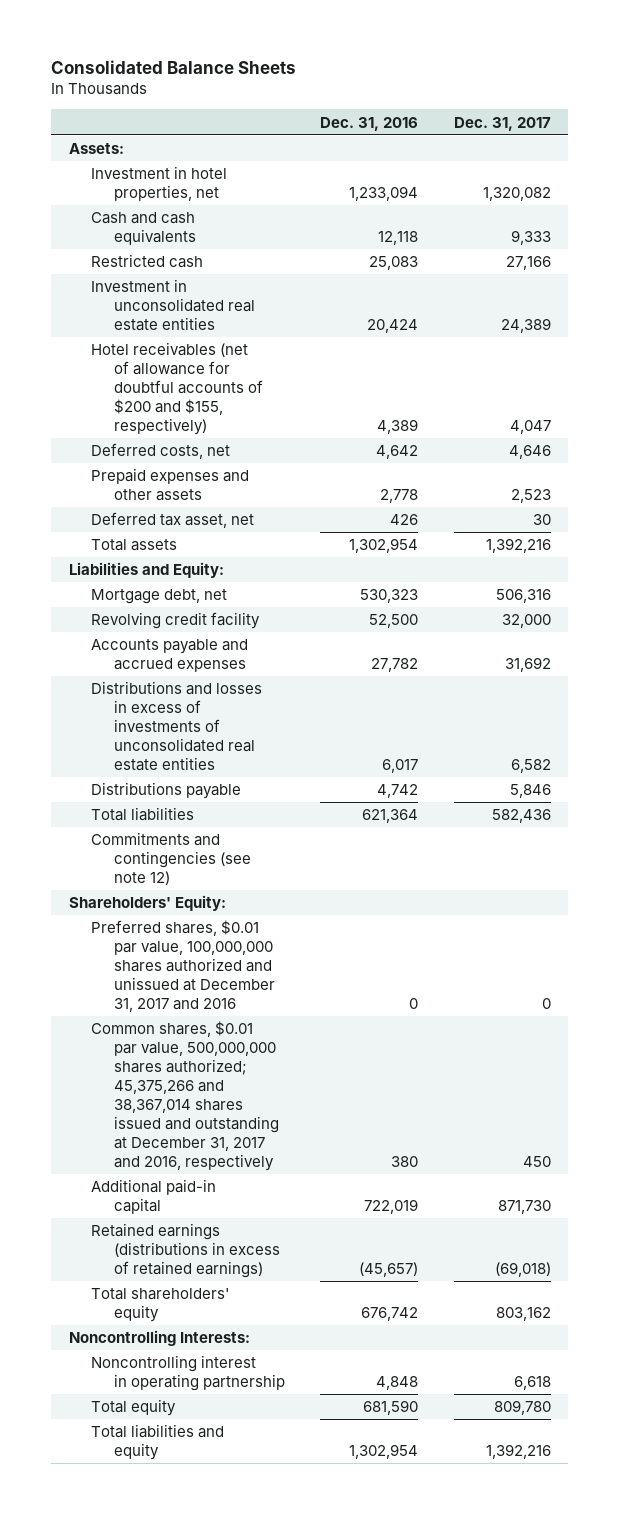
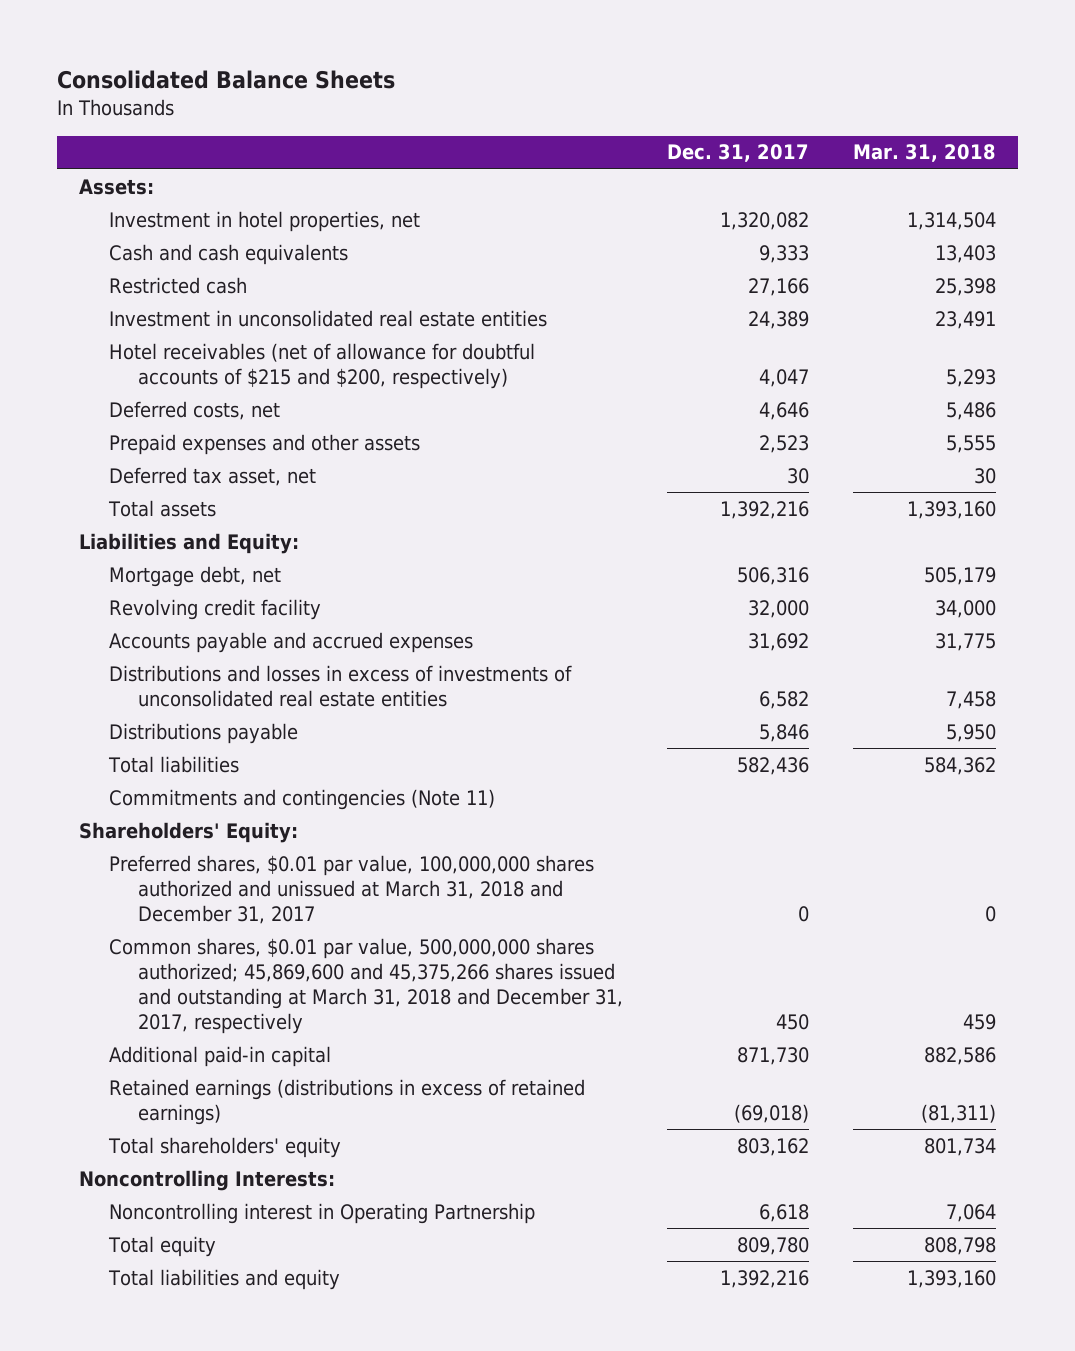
- | Dec. 31, 2016 | Dec. 31, 2017
+ | Dec. 31, 2017 | Mar. 31, 2018
- Hotel receivables (net of allowance for doubtful accounts of $200 and $155, respectively) | 4,389 | 4,047
+ Hotel receivables (net of allowance for doubtful accounts of $215 and $200, respectively) | 4,047 | 5,293
- Commitments and contingencies (see note 12)
+ Commitments and contingencies (Note 11)
- Preferred shares, $0.01 par value, 100,000,000 shares authorized and unissued at December 31, 2017 and 2016 | 0 | 0
- Common shares, $0.01 par value, 500,000,000 shares authorized; 45,375,266 and 38,367,014 shares issued and outstanding at December 31, 2017 and 2016, respectively | 380 | 450
+ Preferred shares, $0.01 par value, 100,000,000 shares authorized and unissued at March 31, 2018 and December 31, 2017 | 0 | 0
+ Common shares, $0.01 par value, 500,000,000 shares authorized; 45,869,600 and 45,375,266 shares issued and outstanding at March 31, 2018 and December 31, 2017, respectively | 450 | 459
- Noncontrolling interest in operating partnership | 4,848 | 6,618
+ Noncontrolling interest in Operating Partnership | 6,618 | 7,064

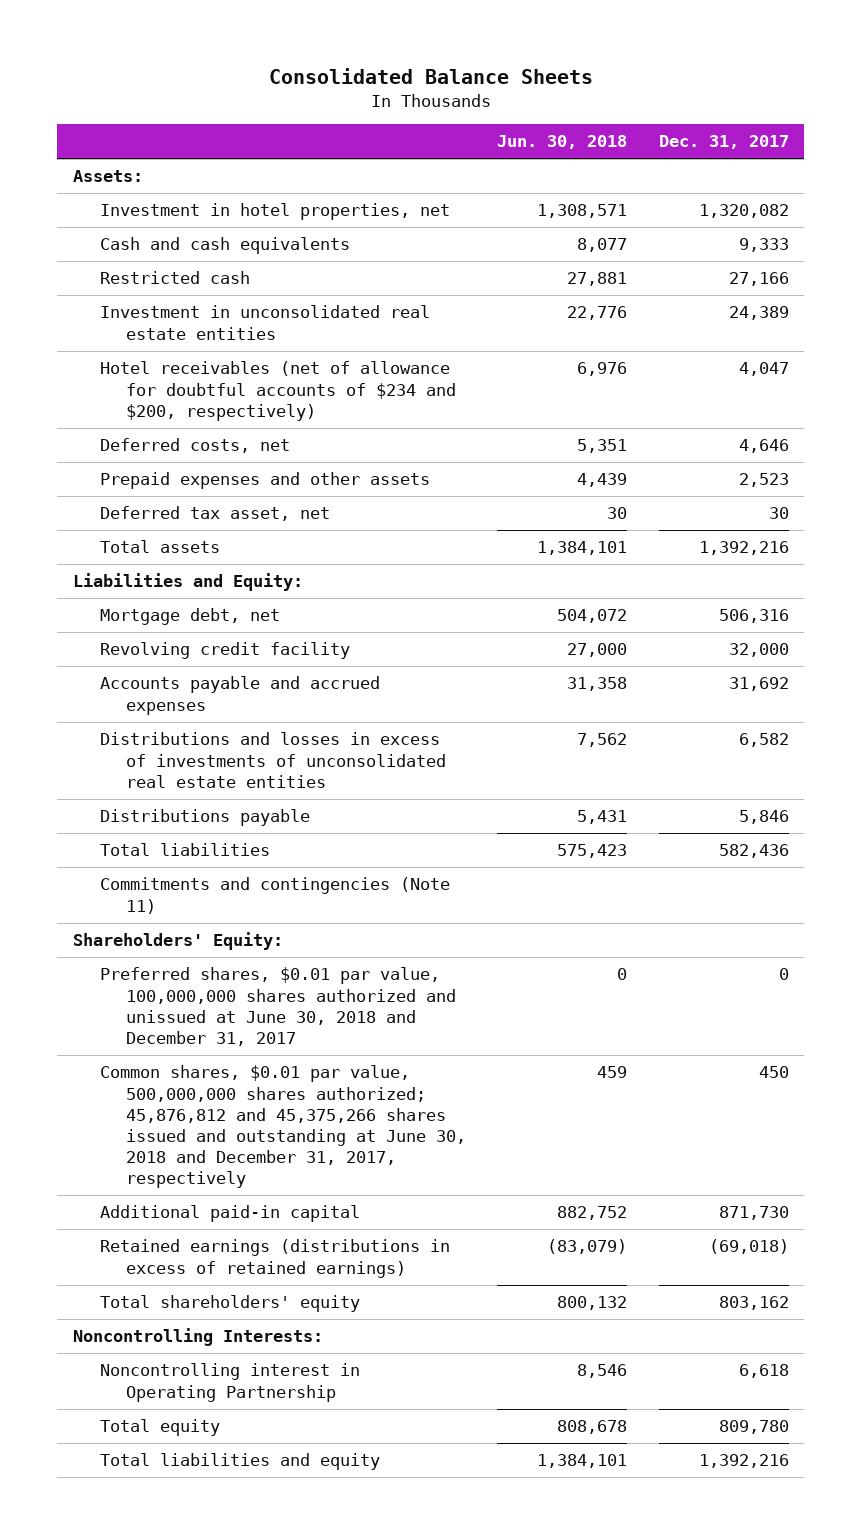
- | Dec. 31, 2017 | Mar. 31, 2018
+ | Jun. 30, 2018 | Dec. 31, 2017
- Hotel receivables (net of allowance for doubtful accounts of $215 and $200, respectively) | 4,047 | 5,293
+ Hotel receivables (net of allowance for doubtful accounts of $234 and $200, respectively) | 6,976 | 4,047
- Preferred shares, $0.01 par value, 100,000,000 shares authorized and unissued at March 31, 2018 and December 31, 2017 | 0 | 0
- Common shares, $0.01 par value, 500,000,000 shares authorized; 45,869,600 and 45,375,266 shares issued and outstanding at March 31, 2018 and December 31, 2017, respectively | 450 | 459
+ Preferred shares, $0.01 par value, 100,000,000 shares authorized and unissued at June 30, 2018 and December 31, 2017 | 0 | 0
+ Common shares, $0.01 par value, 500,000,000 shares authorized; 45,876,812 and 45,375,266 shares issued and outstanding at June 30, 2018 and December 31, 2017, respectively | 459 | 450

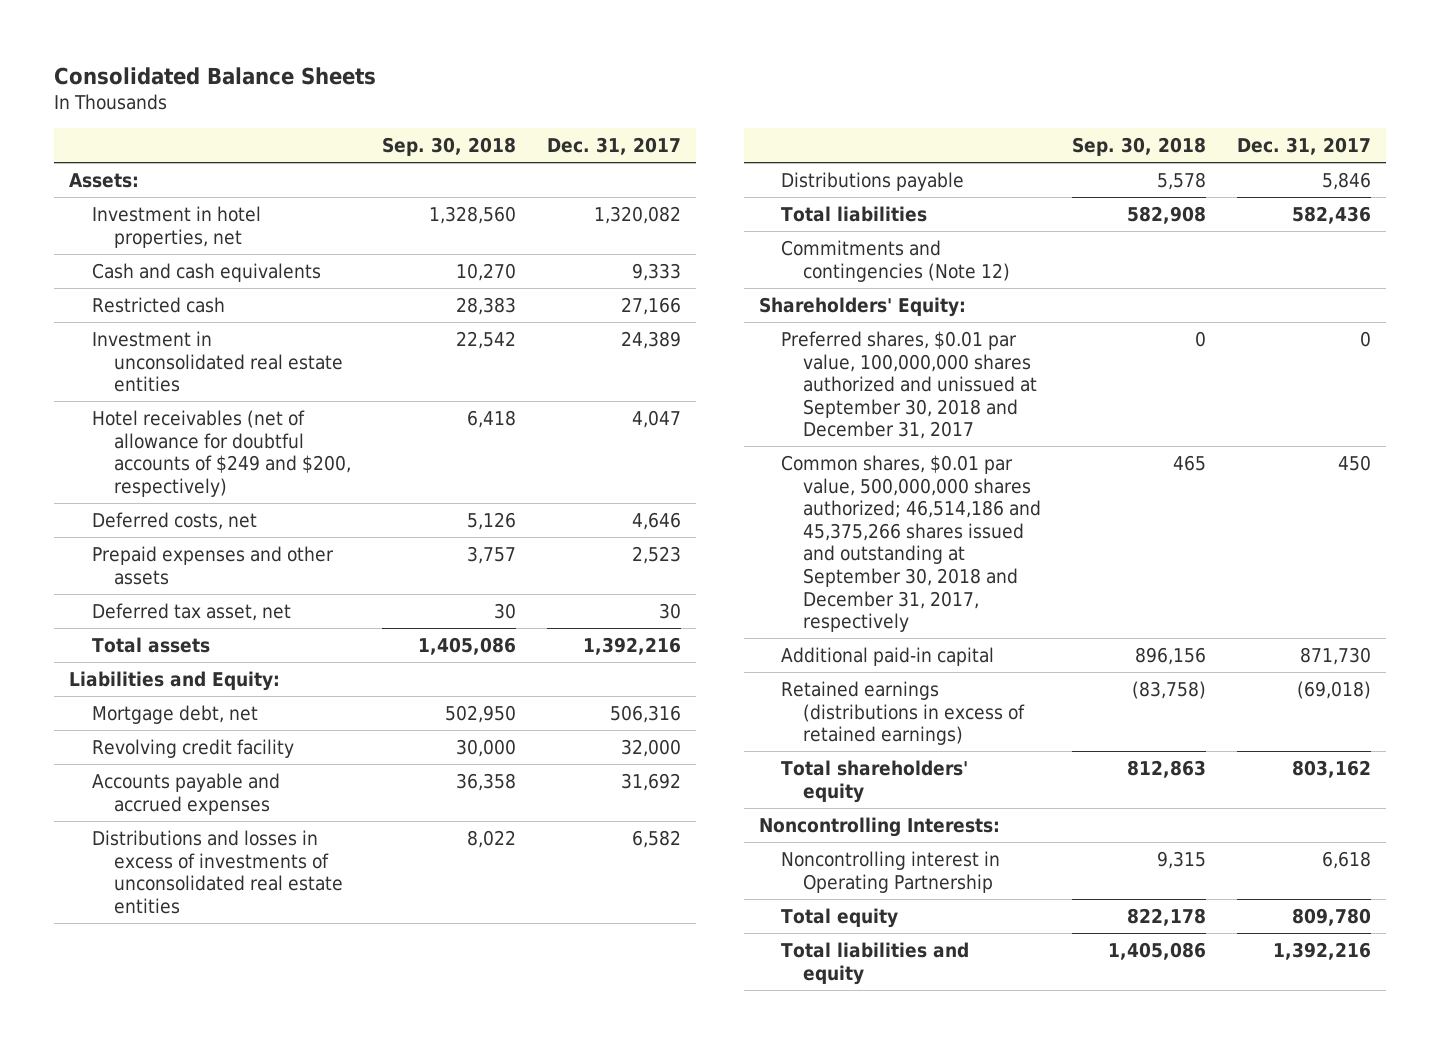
- | Jun. 30, 2018 | Dec. 31, 2017
+ | Sep. 30, 2018 | Dec. 31, 2017
- Hotel receivables (net of allowance for doubtful accounts of $234 and $200, respectively) | 6,976 | 4,047
+ Hotel receivables (net of allowance for doubtful accounts of $249 and $200, respectively) | 6,418 | 4,047
- Commitments and contingencies (Note 11)
+ Commitments and contingencies (Note 12)
- Preferred shares, $0.01 par value, 100,000,000 shares authorized and unissued at June 30, 2018 and December 31, 2017 | 0 | 0
- Common shares, $0.01 par value, 500,000,000 shares authorized; 45,876,812 and 45,375,266 shares issued and outstanding at June 30, 2018 and December 31, 2017, respectively | 459 | 450
+ Preferred shares, $0.01 par value, 100,000,000 shares authorized and unissued at September 30, 2018 and December 31, 2017 | 0 | 0
+ Common shares, $0.01 par value, 500,000,000 shares authorized; 46,514,186 and 45,375,266 shares issued and outstanding at September 30, 2018 and December 31, 2017, respectively | 465 | 450

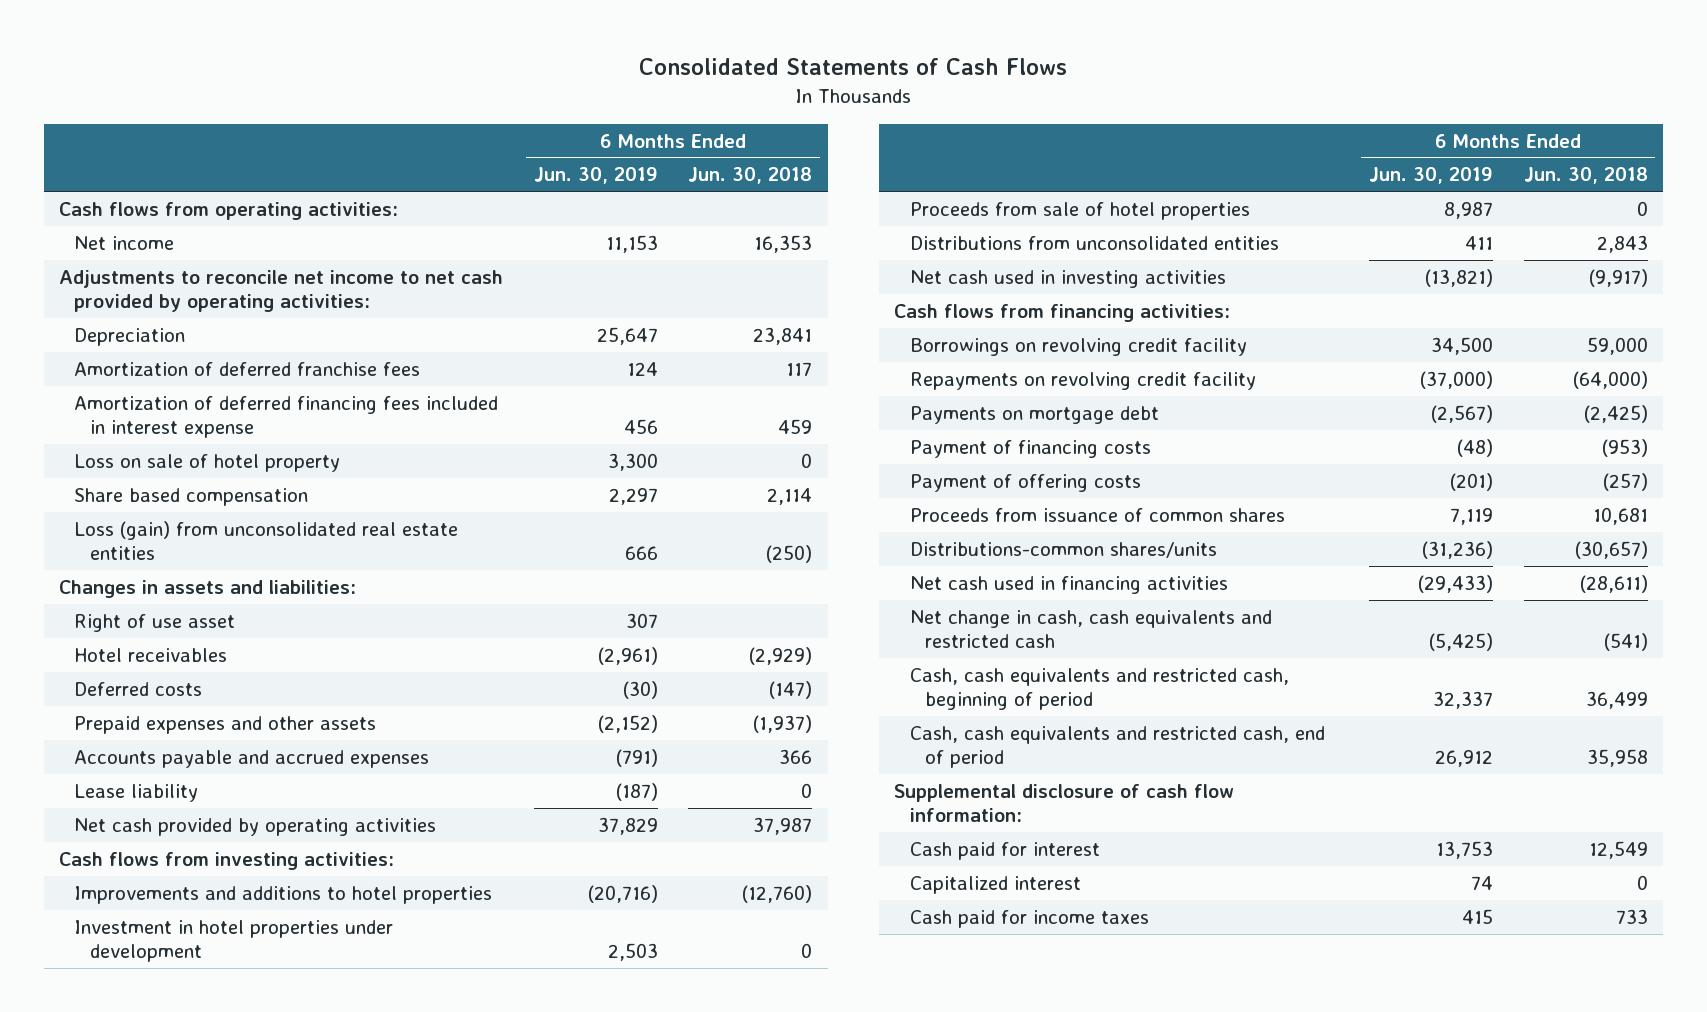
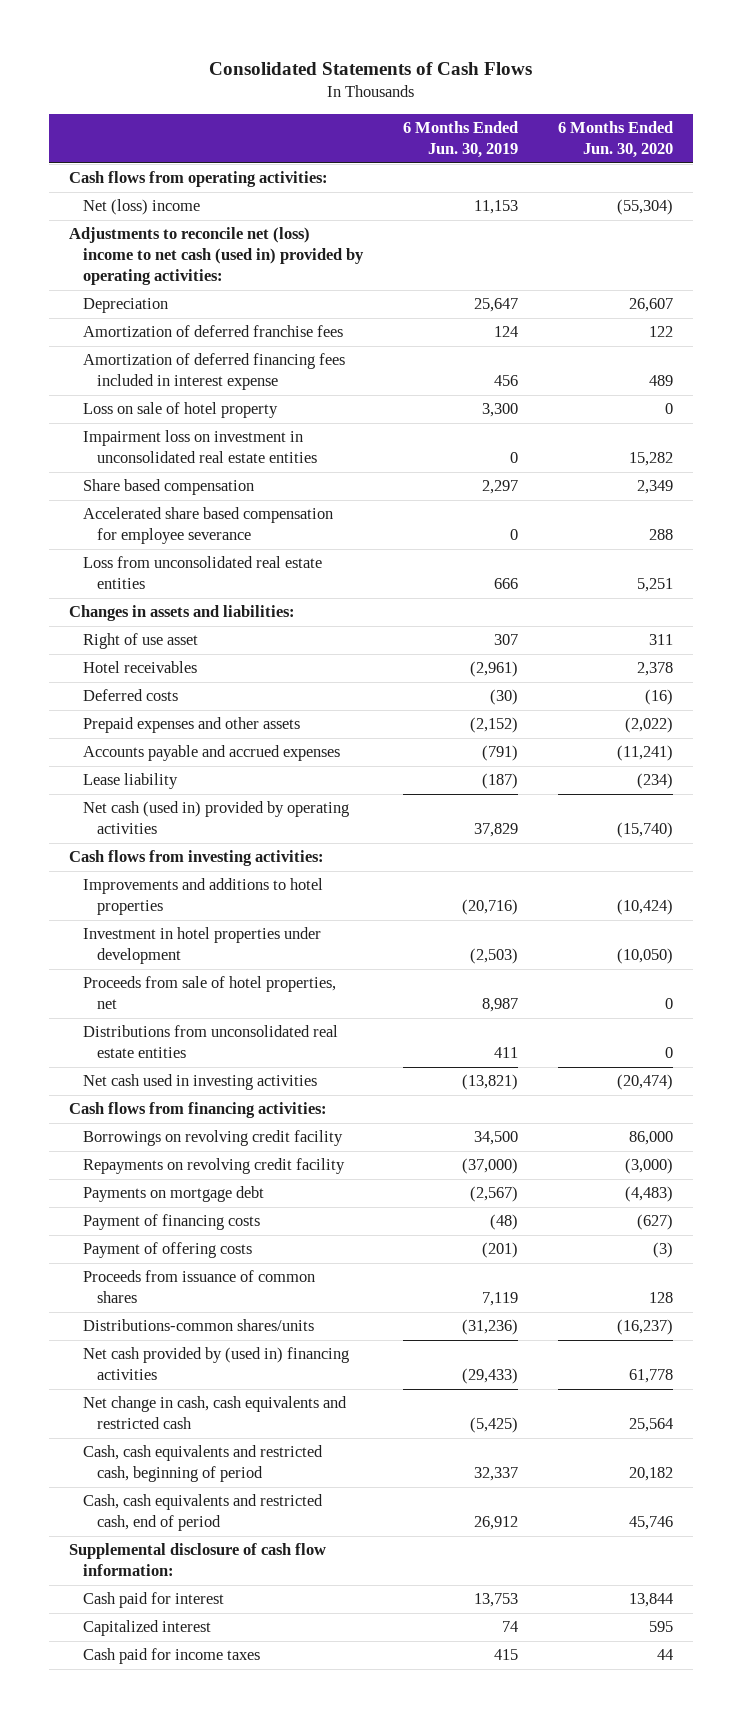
- | 6 Months Ended Jun. 30, 2019 | 6 Months Ended Jun. 30, 2018
+ | 6 Months Ended Jun. 30, 2019 | 6 Months Ended Jun. 30, 2020
- Net income | 11,153 | 16,353
- Adjustments to reconcile net income to net cash provided by operating activities:
+ Net (loss) income | 11,153 | (55,304)
+ Adjustments to reconcile net (loss) income to net cash (used in) provided by operating activities:
+ Impairment loss on investment in unconsolidated real estate entities | 0 | 15,282
- Loss (gain) from unconsolidated real estate entities | 666 | (250)
+ Accelerated share based compensation for employee severance | 0 | 288
+ Loss from unconsolidated real estate entities | 666 | 5,251
- Net cash provided by operating activities | 37,829 | 37,987
+ Net cash (used in) provided by operating activities | 37,829 | (15,740)
- Investment in hotel properties under development | 2,503 | 0
- Proceeds from sale of hotel properties | 8,987 | 0
- Distributions from unconsolidated entities | 411 | 2,843
+ Investment in hotel properties under development | (2,503) | (10,050)
+ Proceeds from sale of hotel properties, net | 8,987 | 0
+ Distributions from unconsolidated real estate entities | 411 | 0
- Net cash used in financing activities | (29,433) | (28,611)
+ Net cash provided by (used in) financing activities | (29,433) | 61,778

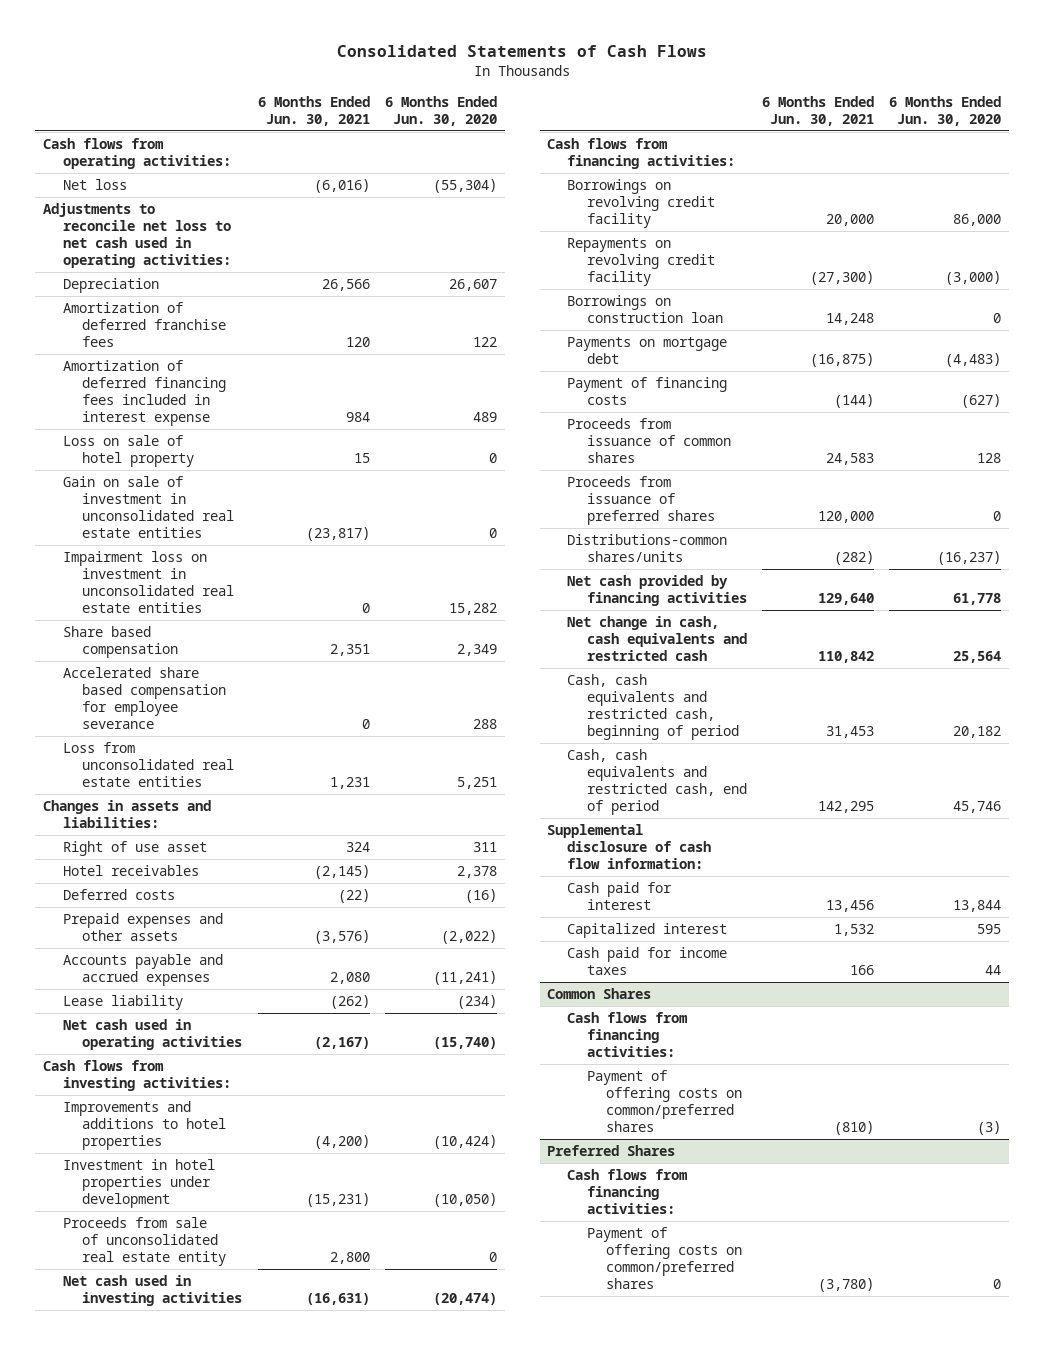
- | 6 Months Ended Jun. 30, 2019 | 6 Months Ended Jun. 30, 2020
+ | 6 Months Ended Jun. 30, 2021 | 6 Months Ended Jun. 30, 2020
- Net (loss) income | 11,153 | (55,304)
- Adjustments to reconcile net (loss) income to net cash (used in) provided by operating activities:
+ Net loss | (6,016) | (55,304)
+ Adjustments to reconcile net loss to net cash used in operating activities:
+ Gain on sale of investment in unconsolidated real estate entities | (23,817) | 0
- Net cash (used in) provided by operating activities | 37,829 | (15,740)
+ Net cash used in operating activities | (2,167) | (15,740)
- Proceeds from sale of hotel properties, net | 8,987 | 0
- Distributions from unconsolidated real estate entities | 411 | 0
+ Proceeds from sale of unconsolidated real estate entity | 2,800 | 0
+ Borrowings on construction loan | 14,248 | 0
- Payment of offering costs | (201) | (3)
+ Proceeds from issuance of preferred shares | 120,000 | 0
- Net cash provided by (used in) financing activities | (29,433) | 61,778
+ Net cash provided by financing activities | 129,640 | 61,778
+ Common Shares
+ Cash flows from financing activities:
+ Payment of offering costs on common/preferred shares | (810) | (3)
+ Preferred Shares
+ Cash flows from financing activities:
+ Payment of offering costs on common/preferred shares | (3,780) | 0

